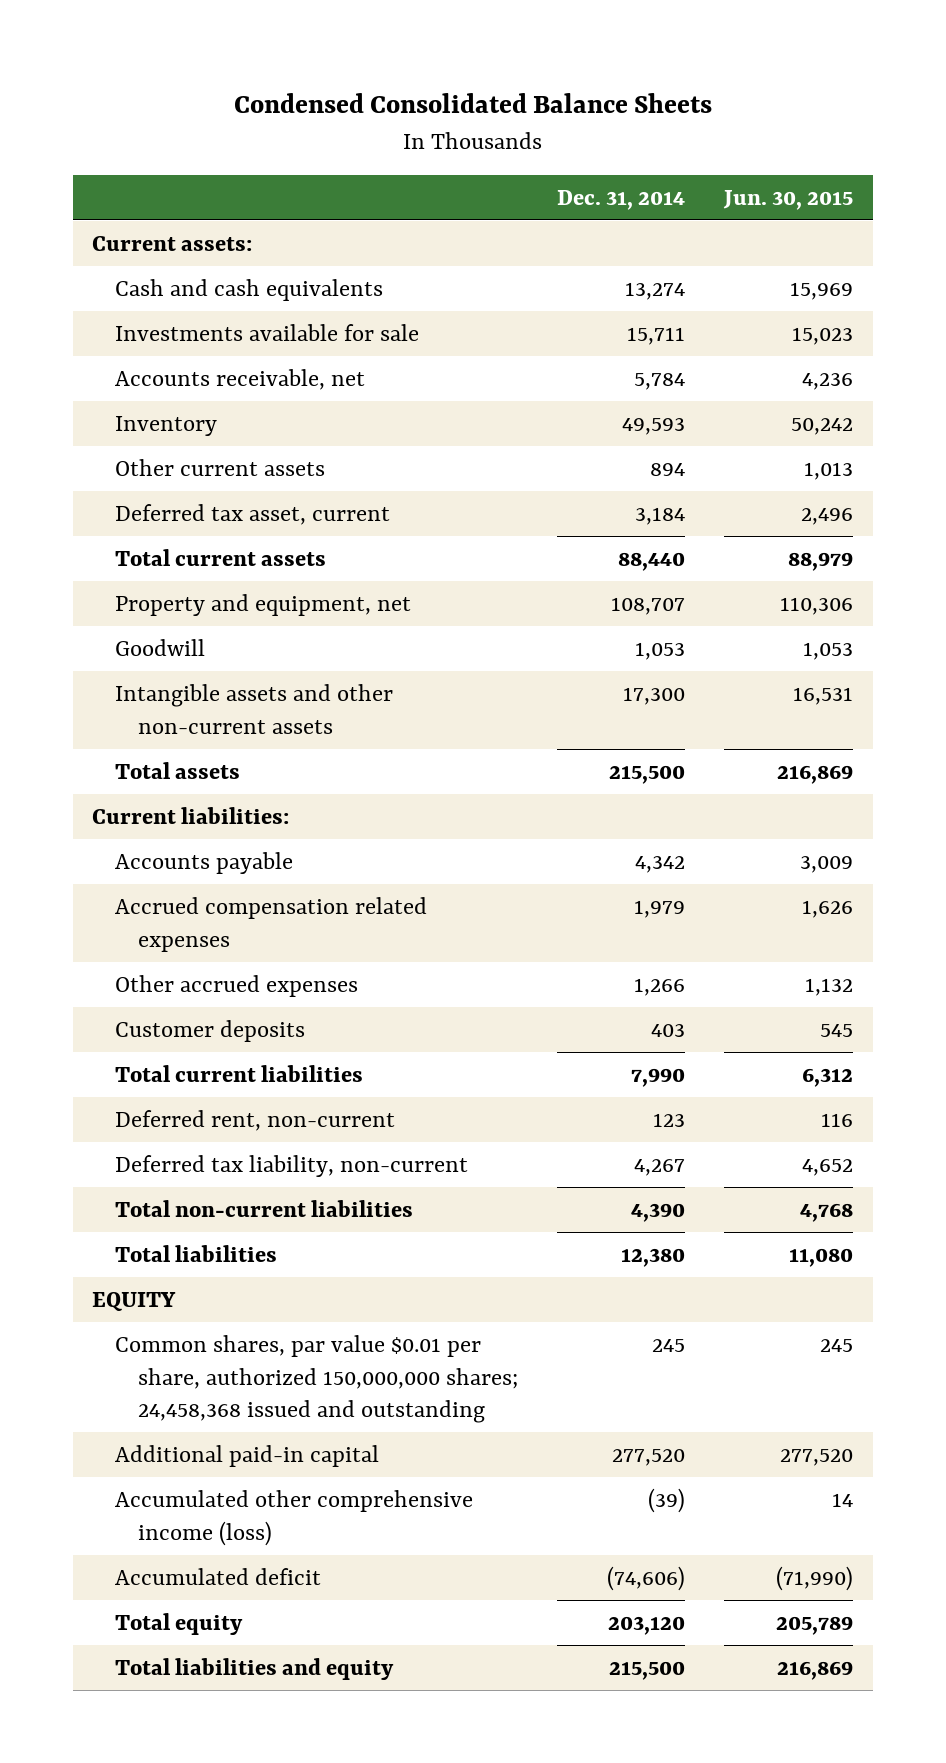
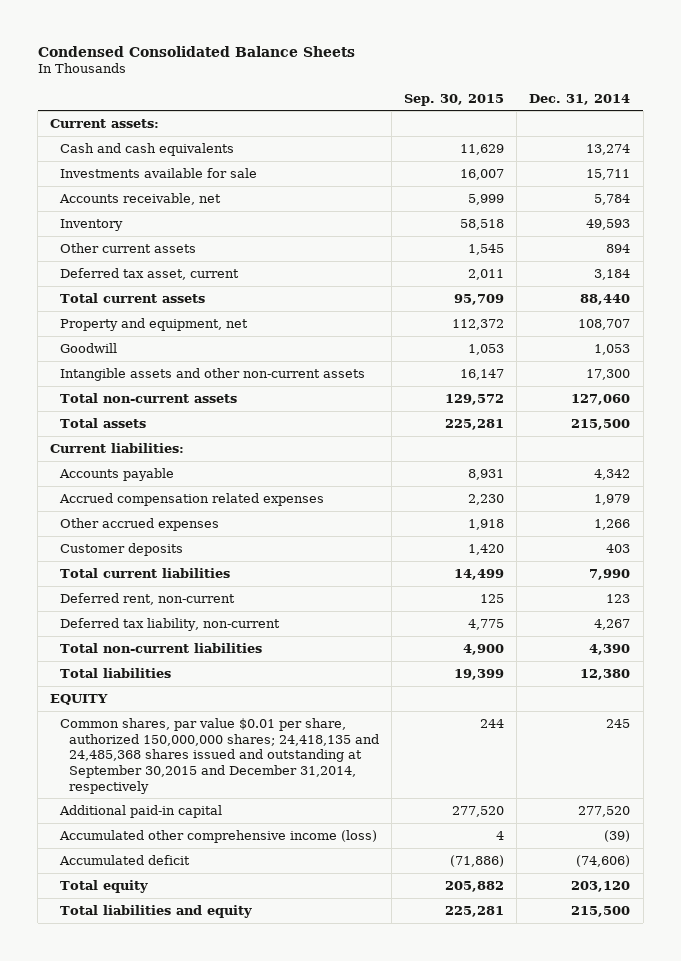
- | Dec. 31, 2014 | Jun. 30, 2015
+ | Sep. 30, 2015 | Dec. 31, 2014
+ Total non-current assets | 129,572 | 127,060
- Common shares, par value $0.01 per share, authorized 150,000,000 shares; 24,458,368 issued and outstanding | 245 | 245
+ Common shares, par value $0.01 per share, authorized 150,000,000 shares; 24,418,135 and 24,485,368 shares issued and outstanding at September 30,2015 and December 31,2014, respectively | 244 | 245

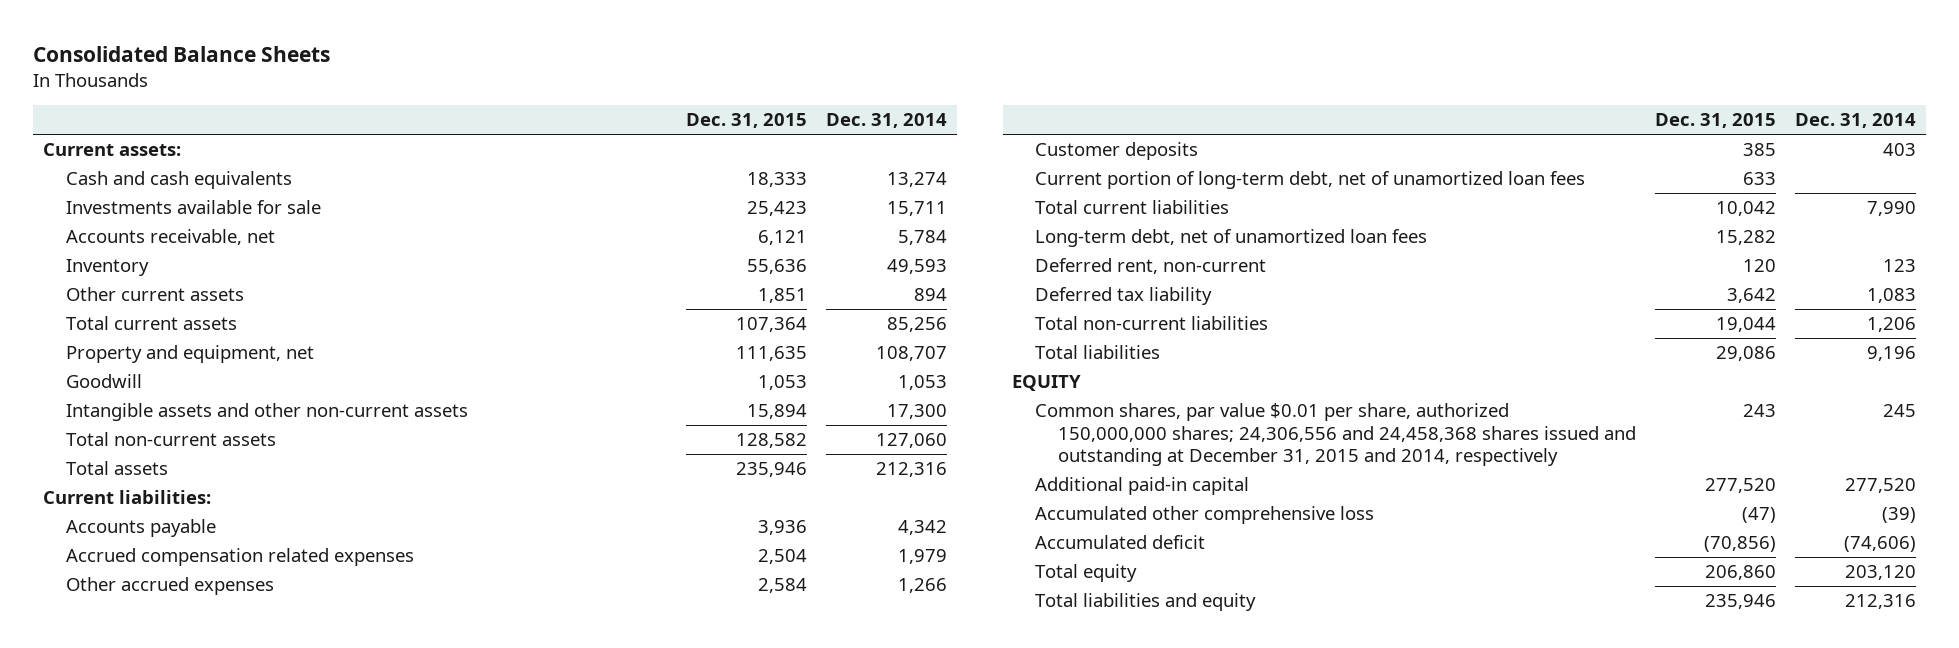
- Condensed Consolidated Balance Sheets
+ Consolidated Balance Sheets
- | Sep. 30, 2015 | Dec. 31, 2014
+ | Dec. 31, 2015 | Dec. 31, 2014
- Deferred tax asset, current | 2,011 | 3,184
- Total current assets | 95,709 | 88,440
+ Total current assets | 107,364 | 85,256
- Total assets | 225,281 | 215,500
+ Total assets | 235,946 | 212,316
+ Current portion of long-term debt, net of unamortized loan fees | 633 |
+ Long-term debt, net of unamortized loan fees | 15,282 |
- Deferred tax liability, non-current | 4,775 | 4,267
- Total non-current liabilities | 4,900 | 4,390
- Total liabilities | 19,399 | 12,380
+ Deferred tax liability | 3,642 | 1,083
+ Total non-current liabilities | 19,044 | 1,206
+ Total liabilities | 29,086 | 9,196
- Common shares, par value $0.01 per share, authorized 150,000,000 shares; 24,418,135 and 24,485,368 shares issued and outstanding at September 30,2015 and December 31,2014, respectively | 244 | 245
+ Common shares, par value $0.01 per share, authorized 150,000,000 shares; 24,306,556 and 24,458,368 shares issued and outstanding at December 31, 2015 and 2014, respectively | 243 | 245
- Accumulated other comprehensive income (loss) | 4 | (39)
+ Accumulated other comprehensive loss | (47) | (39)
- Total liabilities and equity | 225,281 | 215,500
+ Total liabilities and equity | 235,946 | 212,316

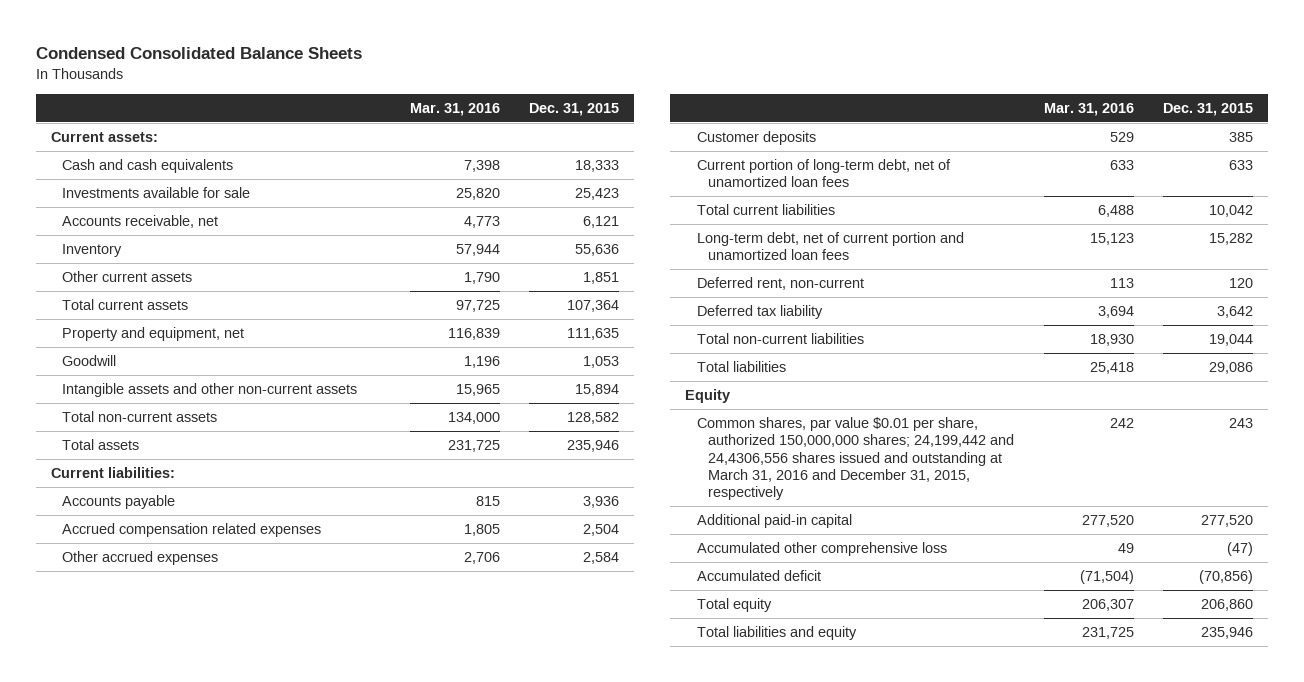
- Consolidated Balance Sheets
+ Condensed Consolidated Balance Sheets
- | Dec. 31, 2015 | Dec. 31, 2014
+ | Mar. 31, 2016 | Dec. 31, 2015
- Long-term debt, net of unamortized loan fees | 15,282 |
+ Long-term debt, net of current portion and unamortized loan fees | 15,123 | 15,282
- EQUITY
- Common shares, par value $0.01 per share, authorized 150,000,000 shares; 24,306,556 and 24,458,368 shares issued and outstanding at December 31, 2015 and 2014, respectively | 243 | 245
+ Equity
+ Common shares, par value $0.01 per share, authorized 150,000,000 shares; 24,199,442 and 24,4306,556 shares issued and outstanding at March 31, 2016 and December 31, 2015, respectively | 242 | 243

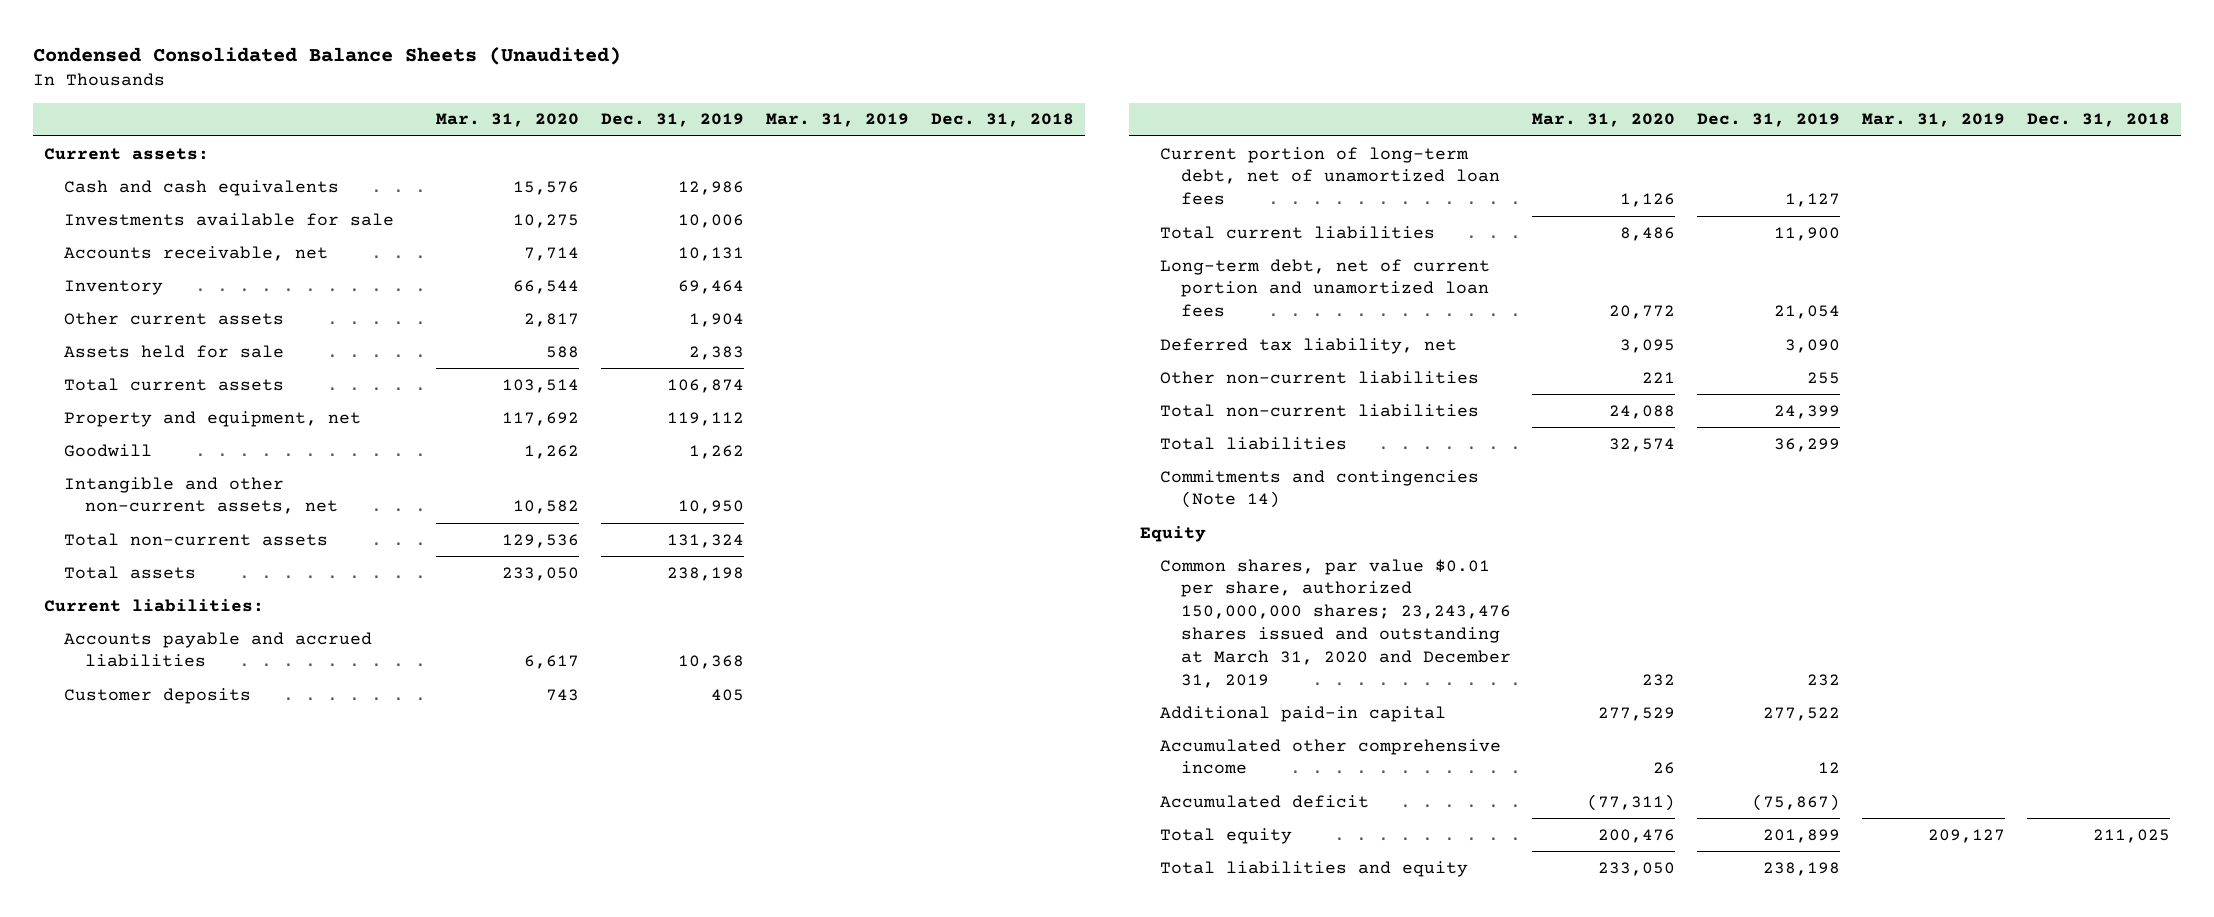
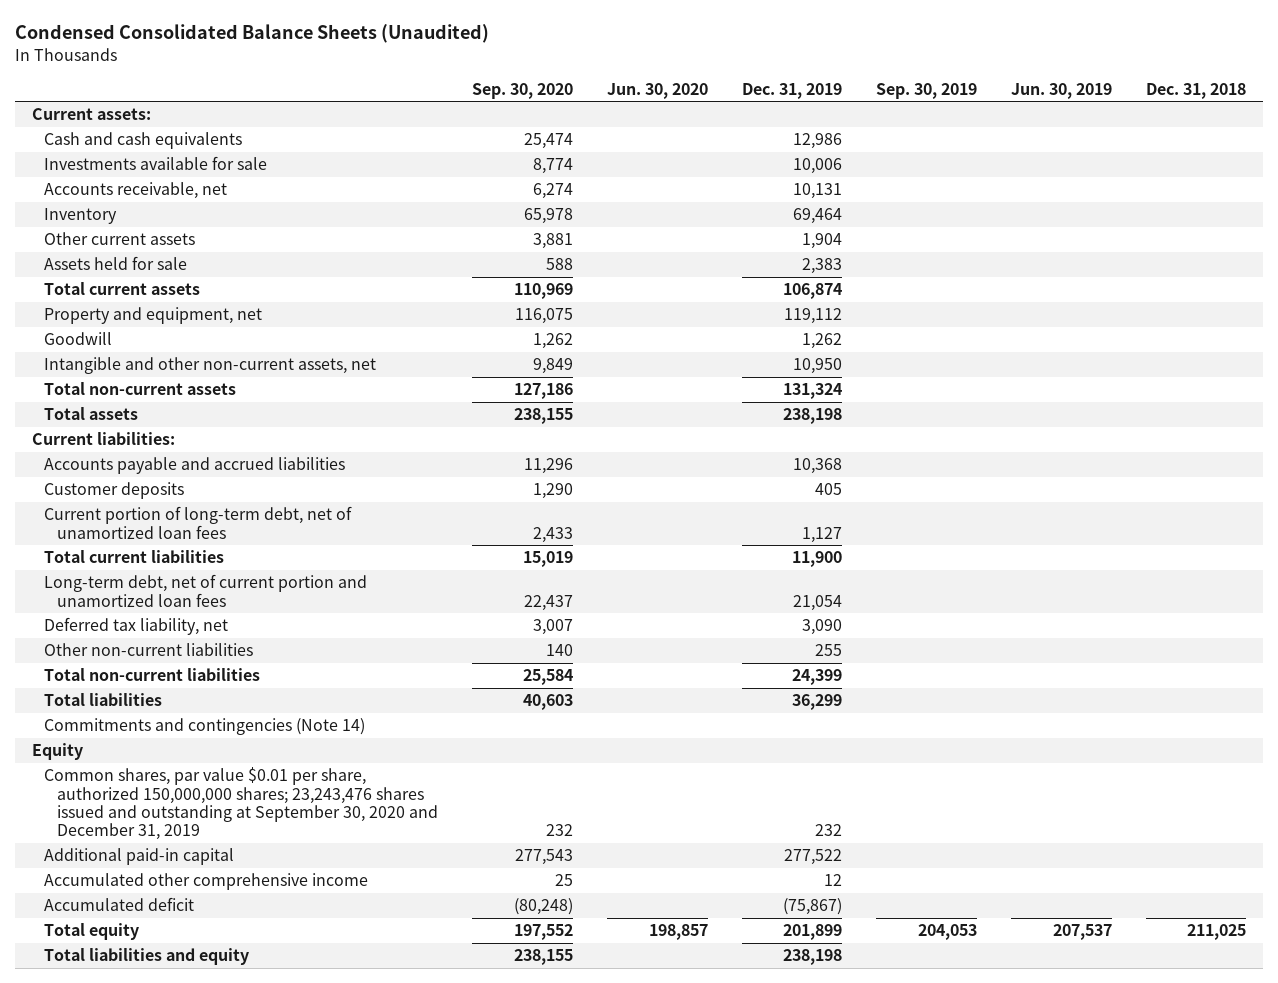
- | Mar. 31, 2020 | Dec. 31, 2019 | Mar. 31, 2019 | Dec. 31, 2018
+ | Sep. 30, 2020 | Jun. 30, 2020 | Dec. 31, 2019 | Sep. 30, 2019 | Jun. 30, 2019 | Dec. 31, 2018
- Common shares, par value $0.01 per share, authorized 150,000,000 shares; 23,243,476 shares issued and outstanding at March 31, 2020 and December 31, 2019 | 232 | 232 | |
+ Common shares, par value $0.01 per share, authorized 150,000,000 shares; 23,243,476 shares issued and outstanding at September 30, 2020 and December 31, 2019 | 232 | | 232 | | |

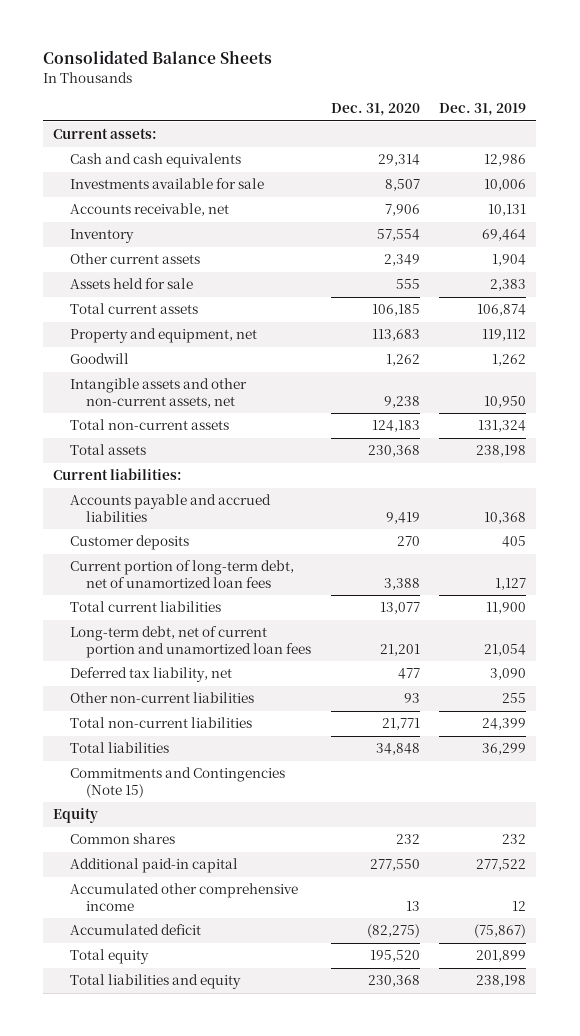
- Condensed Consolidated Balance Sheets (Unaudited)
+ Consolidated Balance Sheets
- | Sep. 30, 2020 | Jun. 30, 2020 | Dec. 31, 2019 | Sep. 30, 2019 | Jun. 30, 2019 | Dec. 31, 2018
+ | Dec. 31, 2020 | Dec. 31, 2019
- Intangible and other non-current assets, net | 9,849 | | 10,950 | | |
+ Intangible assets and other non-current assets, net | 9,238 | 10,950
- Commitments and contingencies (Note 14)
+ Commitments and Contingencies (Note 15)
- Common shares, par value $0.01 per share, authorized 150,000,000 shares; 23,243,476 shares issued and outstanding at September 30, 2020 and December 31, 2019 | 232 | | 232 | | |
+ Common shares | 232 | 232

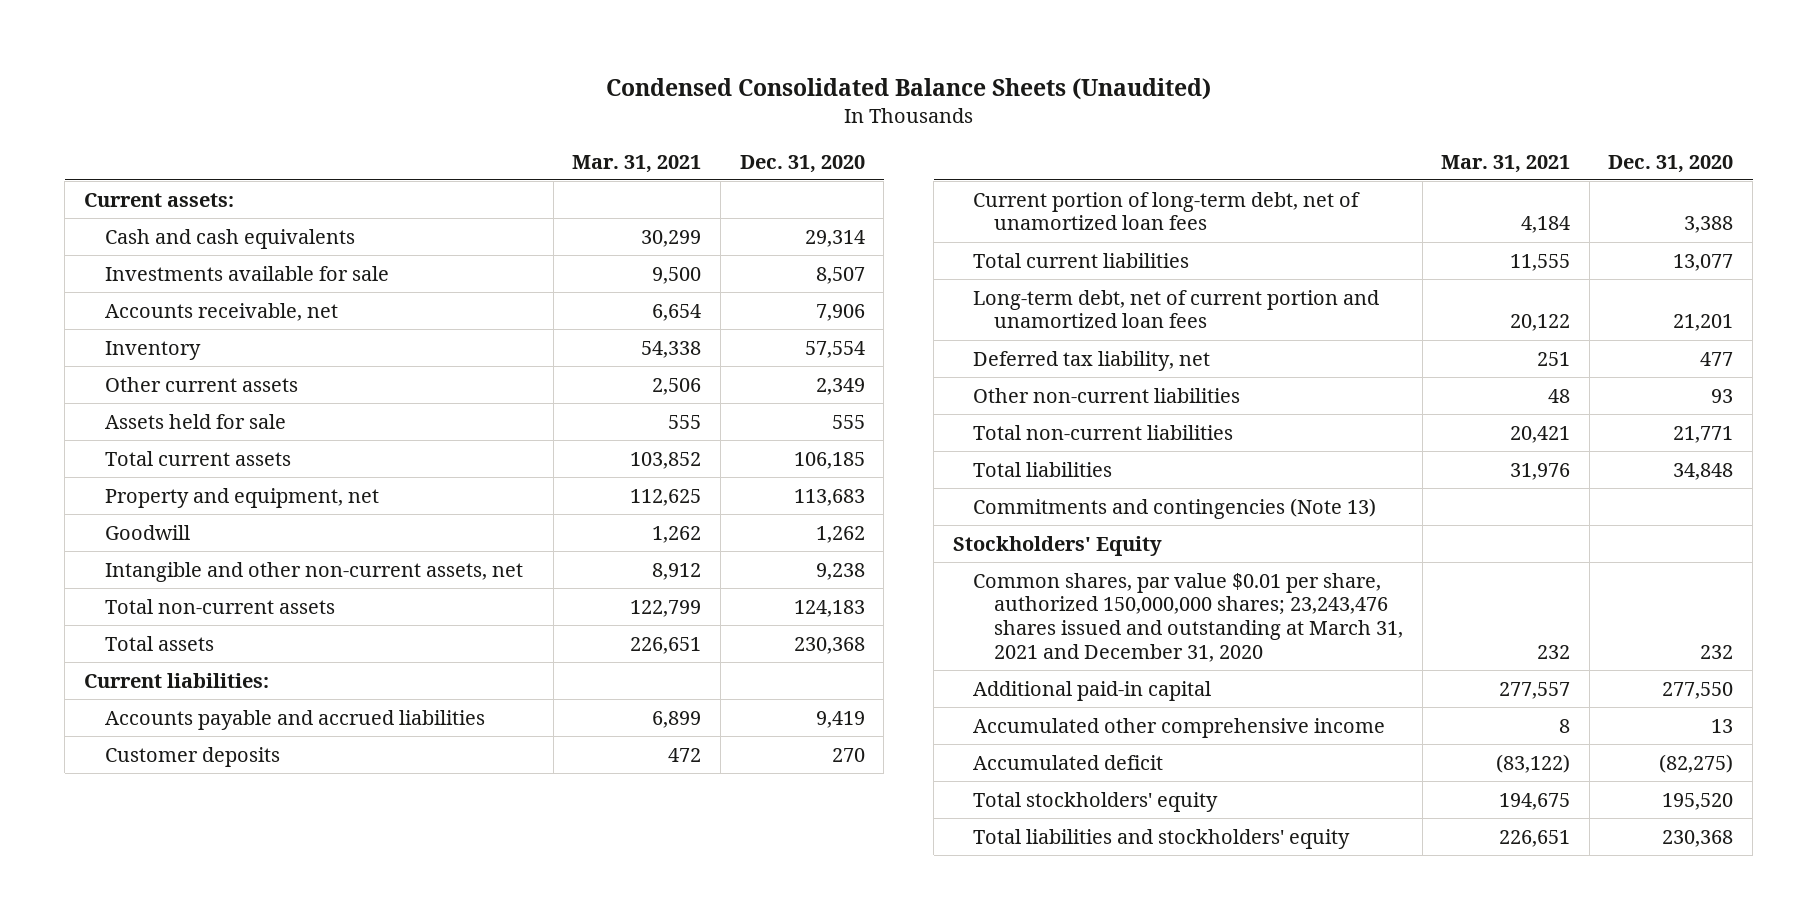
- Consolidated Balance Sheets
+ Condensed Consolidated Balance Sheets (Unaudited)
- | Dec. 31, 2020 | Dec. 31, 2019
+ | Mar. 31, 2021 | Dec. 31, 2020
- Intangible assets and other non-current assets, net | 9,238 | 10,950
+ Intangible and other non-current assets, net | 8,912 | 9,238
- Commitments and Contingencies (Note 15)
- Equity
- Common shares | 232 | 232
+ Commitments and contingencies (Note 13)
+ Stockholders' Equity
+ Common shares, par value $0.01 per share, authorized 150,000,000 shares; 23,243,476 shares issued and outstanding at March 31, 2021 and December 31, 2020 | 232 | 232
- Total equity | 195,520 | 201,899
- Total liabilities and equity | 230,368 | 238,198
+ Total stockholders' equity | 194,675 | 195,520
+ Total liabilities and stockholders' equity | 226,651 | 230,368

